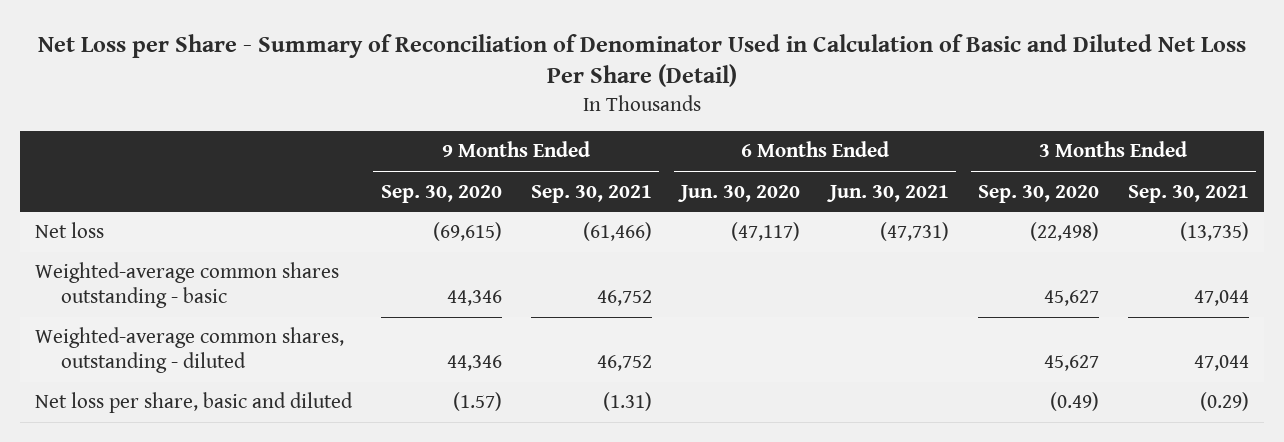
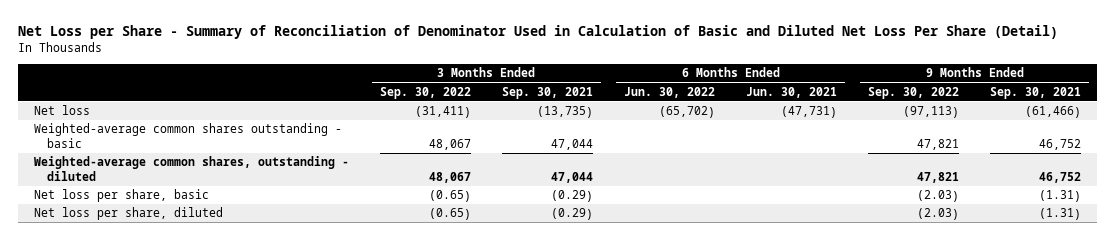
- | 9 Months Ended Sep. 30, 2020 | 9 Months Ended Sep. 30, 2021 | 6 Months Ended Jun. 30, 2020 | 6 Months Ended Jun. 30, 2021 | 3 Months Ended Sep. 30, 2020 | 3 Months Ended Sep. 30, 2021
+ | 3 Months Ended Sep. 30, 2022 | 3 Months Ended Sep. 30, 2021 | 6 Months Ended Jun. 30, 2022 | 6 Months Ended Jun. 30, 2021 | 9 Months Ended Sep. 30, 2022 | 9 Months Ended Sep. 30, 2021
- Net loss per share, basic and diluted | (1.57) | (1.31) | | | (0.49) | (0.29)
+ Net loss per share, basic | (0.65) | (0.29) | | | (2.03) | (1.31)
+ Net loss per share, diluted | (0.65) | (0.29) | | | (2.03) | (1.31)

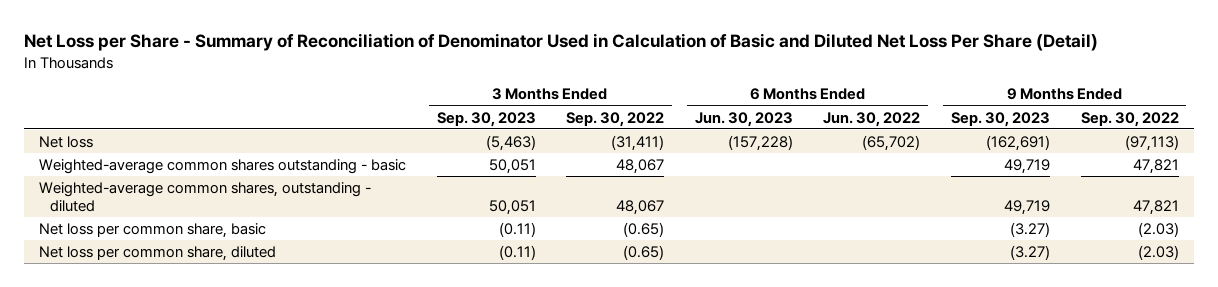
- | 3 Months Ended Sep. 30, 2022 | 3 Months Ended Sep. 30, 2021 | 6 Months Ended Jun. 30, 2022 | 6 Months Ended Jun. 30, 2021 | 9 Months Ended Sep. 30, 2022 | 9 Months Ended Sep. 30, 2021
+ | 3 Months Ended Sep. 30, 2023 | 3 Months Ended Sep. 30, 2022 | 6 Months Ended Jun. 30, 2023 | 6 Months Ended Jun. 30, 2022 | 9 Months Ended Sep. 30, 2023 | 9 Months Ended Sep. 30, 2022
- Net loss per share, basic | (0.65) | (0.29) | | | (2.03) | (1.31)
- Net loss per share, diluted | (0.65) | (0.29) | | | (2.03) | (1.31)
+ Net loss per common share, basic | (0.11) | (0.65) | | | (3.27) | (2.03)
+ Net loss per common share, diluted | (0.11) | (0.65) | | | (3.27) | (2.03)

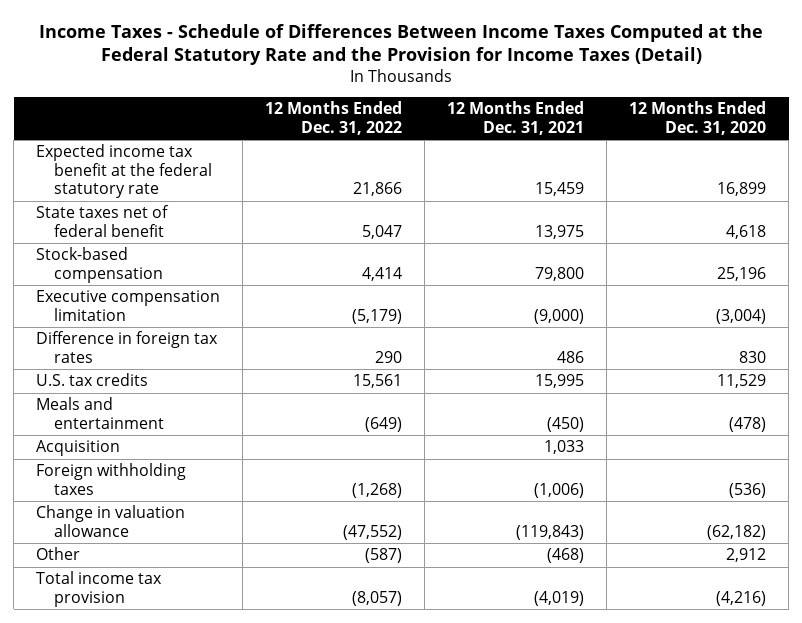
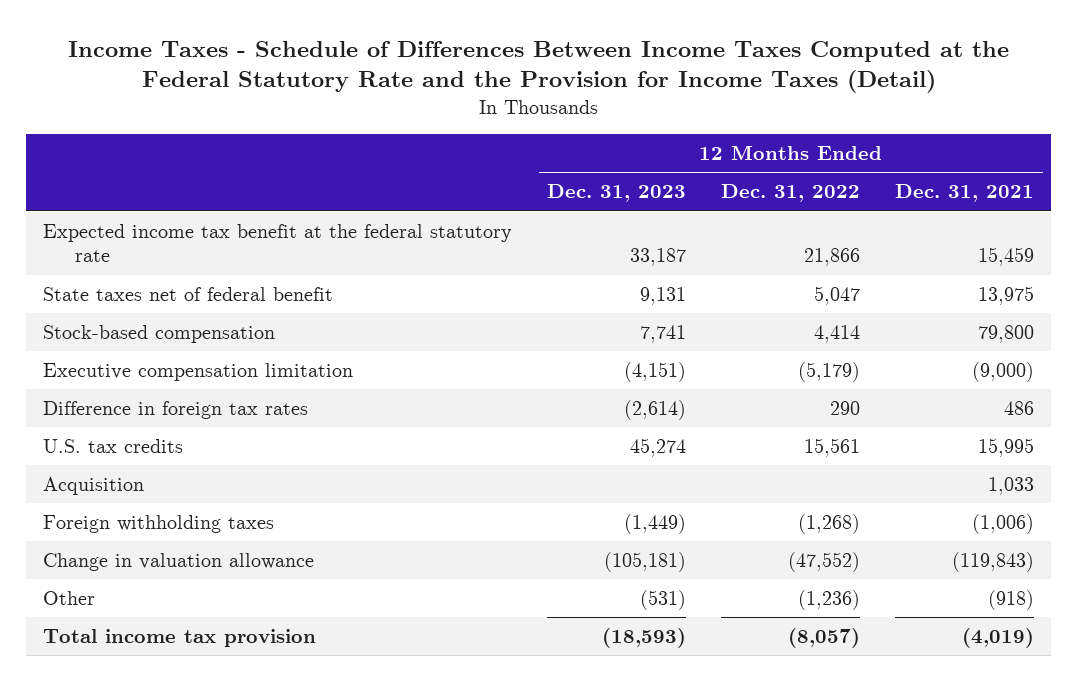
- | 12 Months Ended Dec. 31, 2022 | 12 Months Ended Dec. 31, 2021 | 12 Months Ended Dec. 31, 2020
+ | 12 Months Ended Dec. 31, 2023 | 12 Months Ended Dec. 31, 2022 | 12 Months Ended Dec. 31, 2021
- Meals and entertainment | (649) | (450) | (478)
- Other | (587) | (468) | 2,912
+ Other | (531) | (1,236) | (918)

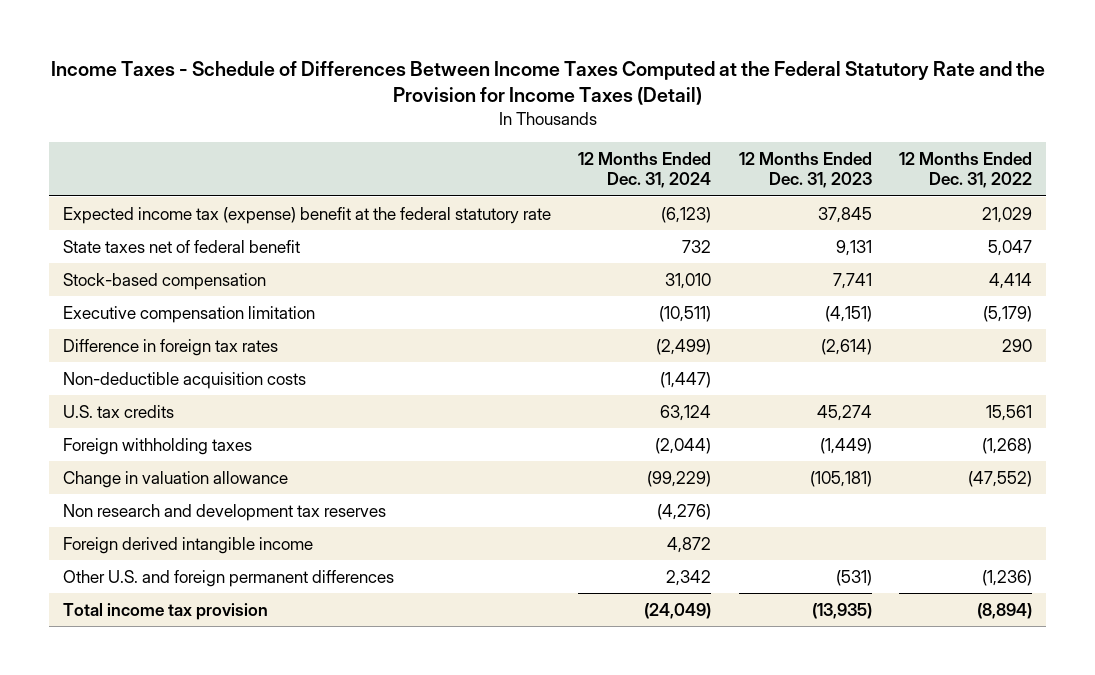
- | 12 Months Ended Dec. 31, 2023 | 12 Months Ended Dec. 31, 2022 | 12 Months Ended Dec. 31, 2021
+ | 12 Months Ended Dec. 31, 2024 | 12 Months Ended Dec. 31, 2023 | 12 Months Ended Dec. 31, 2022
- Expected income tax benefit at the federal statutory rate | 33,187 | 21,866 | 15,459
+ Expected income tax (expense) benefit at the federal statutory rate | (6,123) | 37,845 | 21,029
+ Non-deductible acquisition costs | (1,447) | |
- Acquisition | | | 1,033
- Other | (531) | (1,236) | (918)
- Total income tax provision | (18,593) | (8,057) | (4,019)
+ Non research and development tax reserves | (4,276) | |
+ Foreign derived intangible income | 4,872 | |
+ Other U.S. and foreign permanent differences | 2,342 | (531) | (1,236)
+ Total income tax provision | (24,049) | (13,935) | (8,894)

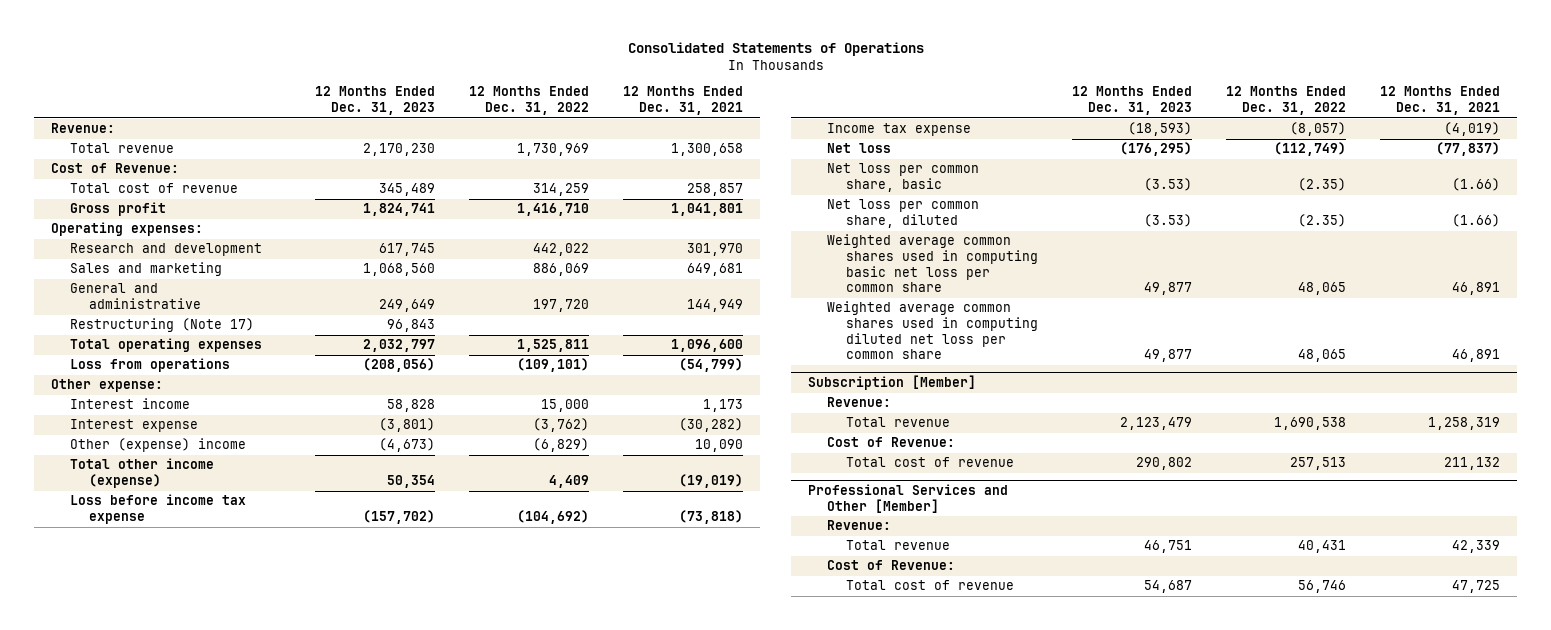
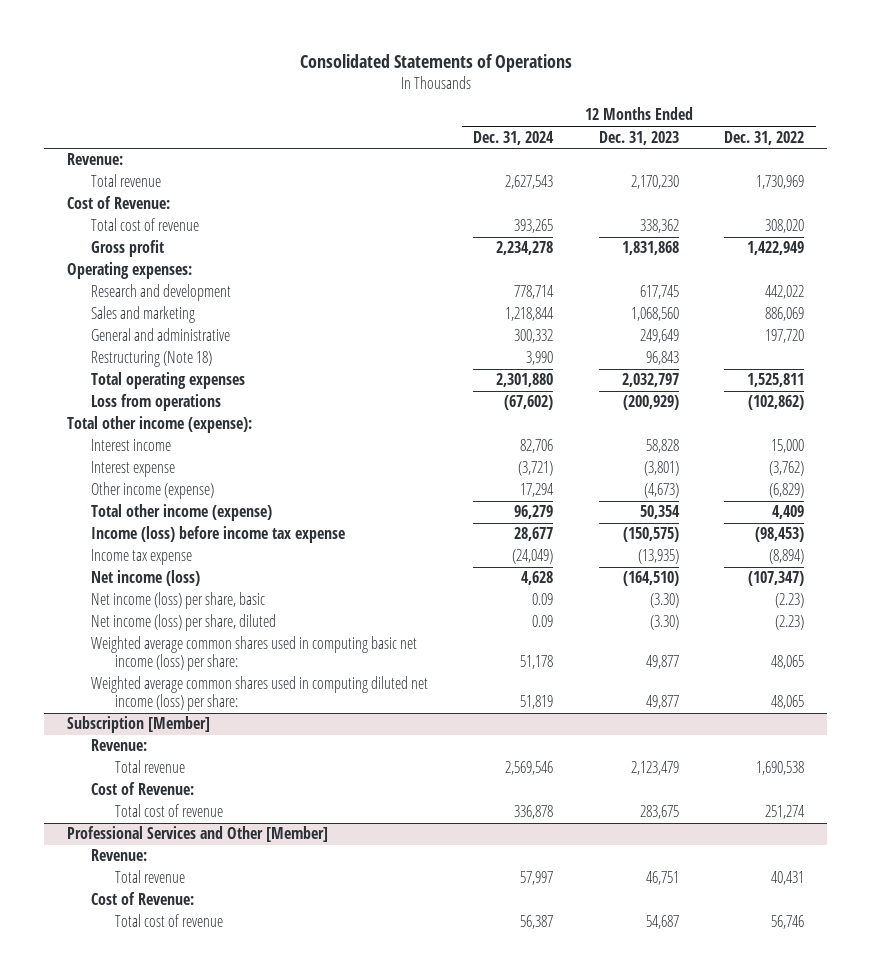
- | 12 Months Ended Dec. 31, 2023 | 12 Months Ended Dec. 31, 2022 | 12 Months Ended Dec. 31, 2021
+ | 12 Months Ended Dec. 31, 2024 | 12 Months Ended Dec. 31, 2023 | 12 Months Ended Dec. 31, 2022
- Total cost of revenue | 345,489 | 314,259 | 258,857
- Gross profit | 1,824,741 | 1,416,710 | 1,041,801
+ Total cost of revenue | 393,265 | 338,362 | 308,020
+ Gross profit | 2,234,278 | 1,831,868 | 1,422,949
- Restructuring (Note 17) | 96,843 | |
+ Restructuring (Note 18) | 3,990 | 96,843 |
- Loss from operations | (208,056) | (109,101) | (54,799)
- Other expense:
+ Loss from operations | (67,602) | (200,929) | (102,862)
+ Total other income (expense):
- Other (expense) income | (4,673) | (6,829) | 10,090
+ Other income (expense) | 17,294 | (4,673) | (6,829)
- Loss before income tax expense | (157,702) | (104,692) | (73,818)
- Income tax expense | (18,593) | (8,057) | (4,019)
- Net loss | (176,295) | (112,749) | (77,837)
- Net loss per common share, basic | (3.53) | (2.35) | (1.66)
- Net loss per common share, diluted | (3.53) | (2.35) | (1.66)
- Weighted average common shares used in computing basic net loss per common share | 49,877 | 48,065 | 46,891
- Weighted average common shares used in computing diluted net loss per common share | 49,877 | 48,065 | 46,891
+ Income (loss) before income tax expense | 28,677 | (150,575) | (98,453)
+ Income tax expense | (24,049) | (13,935) | (8,894)
+ Net income (loss) | 4,628 | (164,510) | (107,347)
+ Net income (loss) per share, basic | 0.09 | (3.30) | (2.23)
+ Net income (loss) per share, diluted | 0.09 | (3.30) | (2.23)
+ Weighted average common shares used in computing basic net income (loss) per share: | 51,178 | 49,877 | 48,065
+ Weighted average common shares used in computing diluted net income (loss) per share: | 51,819 | 49,877 | 48,065
@ Subscription [Member]
- Total cost of revenue | 290,802 | 257,513 | 211,132
+ Total cost of revenue | 336,878 | 283,675 | 251,274

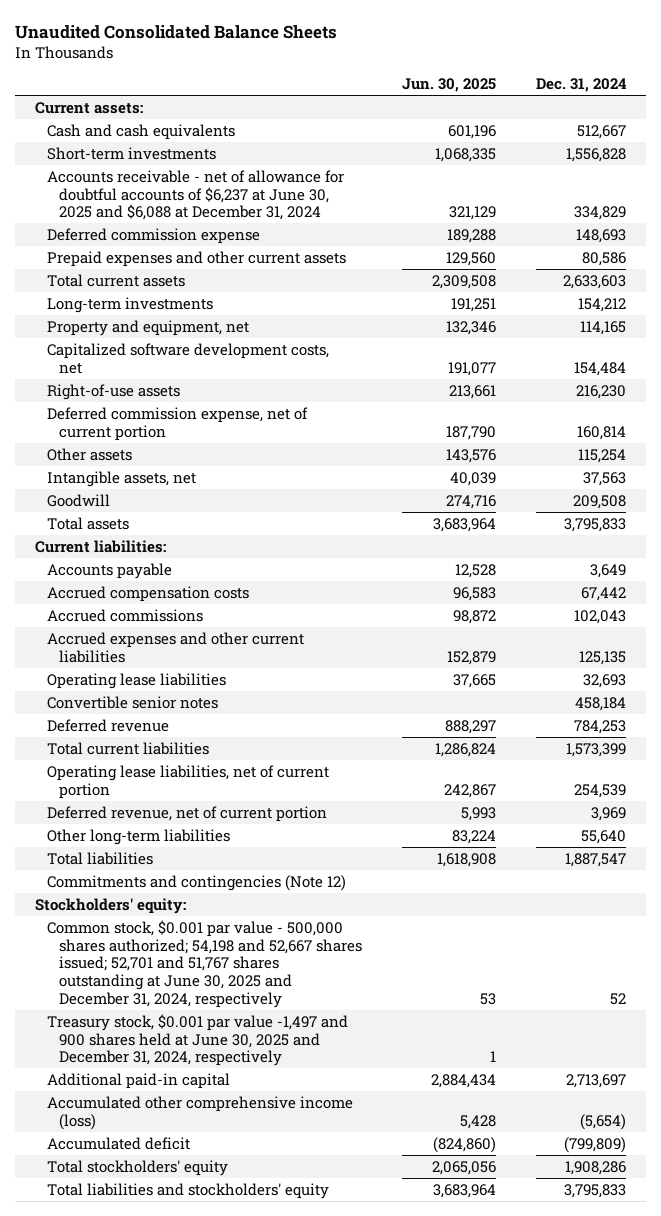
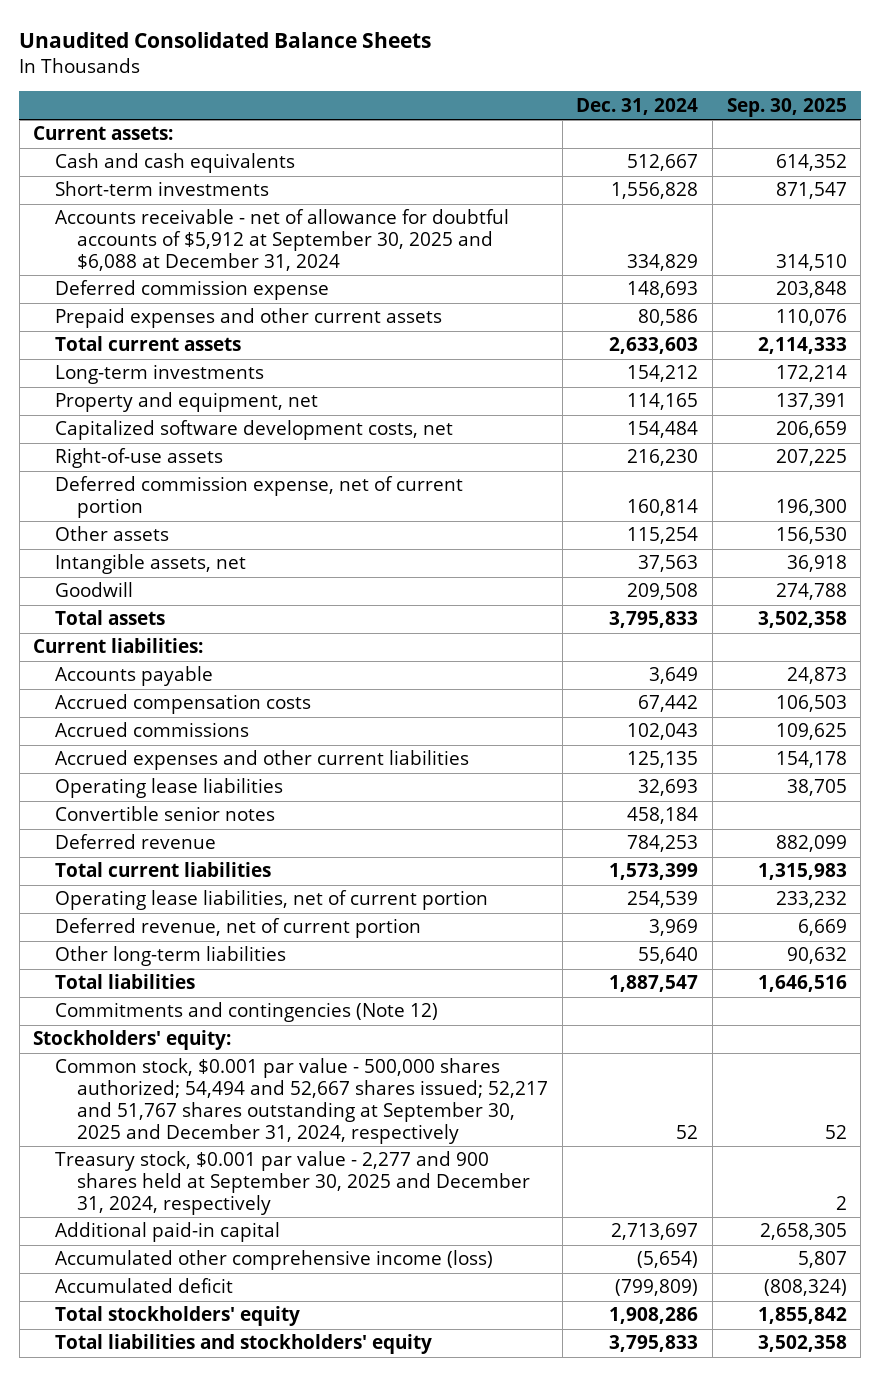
- | Jun. 30, 2025 | Dec. 31, 2024
+ | Dec. 31, 2024 | Sep. 30, 2025
- Accounts receivable - net of allowance for doubtful accounts of $6,237 at June 30, 2025 and $6,088 at December 31, 2024 | 321,129 | 334,829
+ Accounts receivable - net of allowance for doubtful accounts of $5,912 at September 30, 2025 and $6,088 at December 31, 2024 | 334,829 | 314,510
- Common stock, $0.001 par value - 500,000 shares authorized; 54,198 and 52,667 shares issued; 52,701 and 51,767 shares outstanding at June 30, 2025 and December 31, 2024, respectively | 53 | 52
- Treasury stock, $0.001 par value -1,497 and 900 shares held at June 30, 2025 and December 31, 2024, respectively | 1 |
+ Common stock, $0.001 par value - 500,000 shares authorized; 54,494 and 52,667 shares issued; 52,217 and 51,767 shares outstanding at September 30, 2025 and December 31, 2024, respectively | 52 | 52
+ Treasury stock, $0.001 par value - 2,277 and 900 shares held at September 30, 2025 and December 31, 2024, respectively | | 2

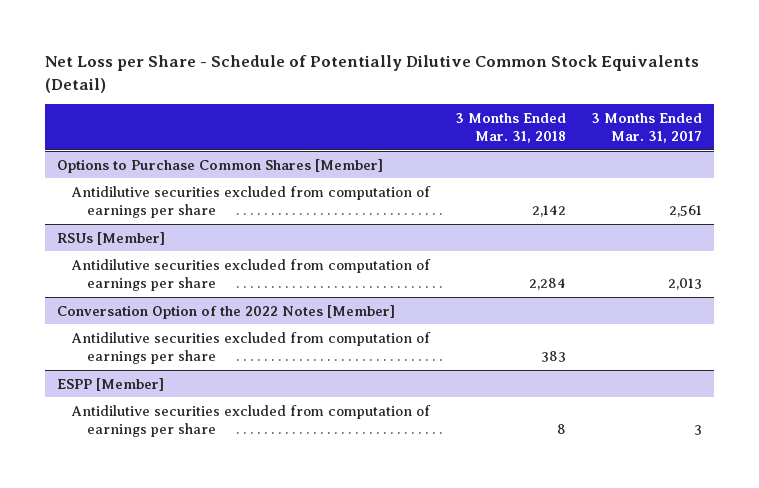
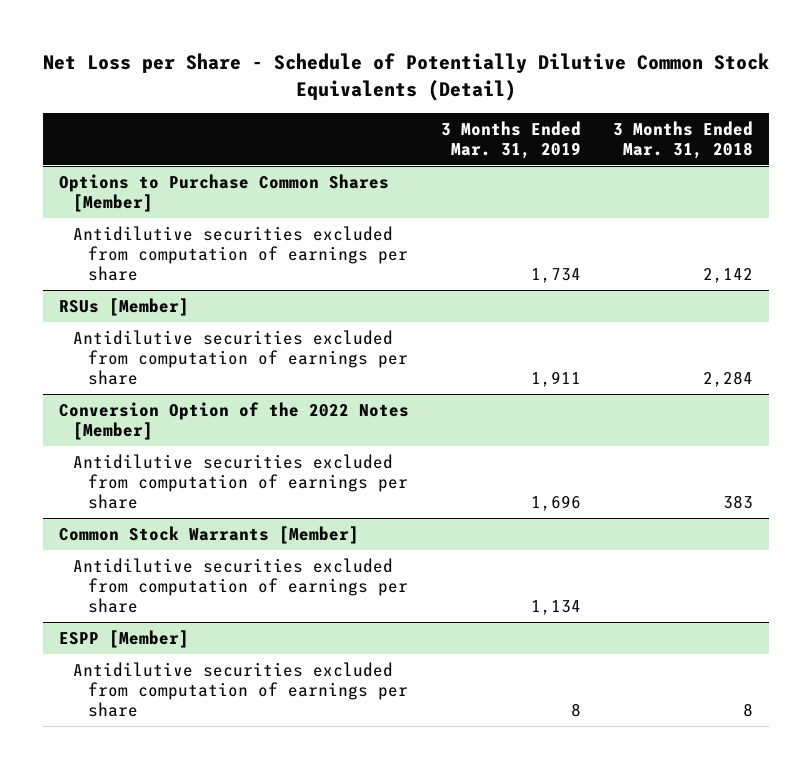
- | 3 Months Ended Mar. 31, 2018 | 3 Months Ended Mar. 31, 2017
+ | 3 Months Ended Mar. 31, 2019 | 3 Months Ended Mar. 31, 2018
- Conversation Option of the 2022 Notes [Member]
+ Conversion Option of the 2022 Notes [Member]
+ Common Stock Warrants [Member]
+ Antidilutive securities excluded from computation of earnings per share | 1,134 |

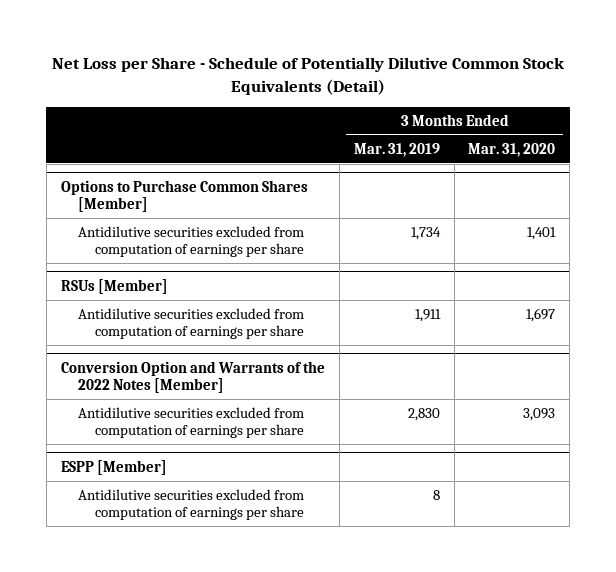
- | 3 Months Ended Mar. 31, 2019 | 3 Months Ended Mar. 31, 2018
+ | 3 Months Ended Mar. 31, 2019 | 3 Months Ended Mar. 31, 2020
- Conversion Option of the 2022 Notes [Member]
- Antidilutive securities excluded from computation of earnings per share | 1,696 | 383
- Common Stock Warrants [Member]
- Antidilutive securities excluded from computation of earnings per share | 1,134 |
+ Conversion Option and Warrants of the 2022 Notes [Member]
+ Antidilutive securities excluded from computation of earnings per share | 2,830 | 3,093

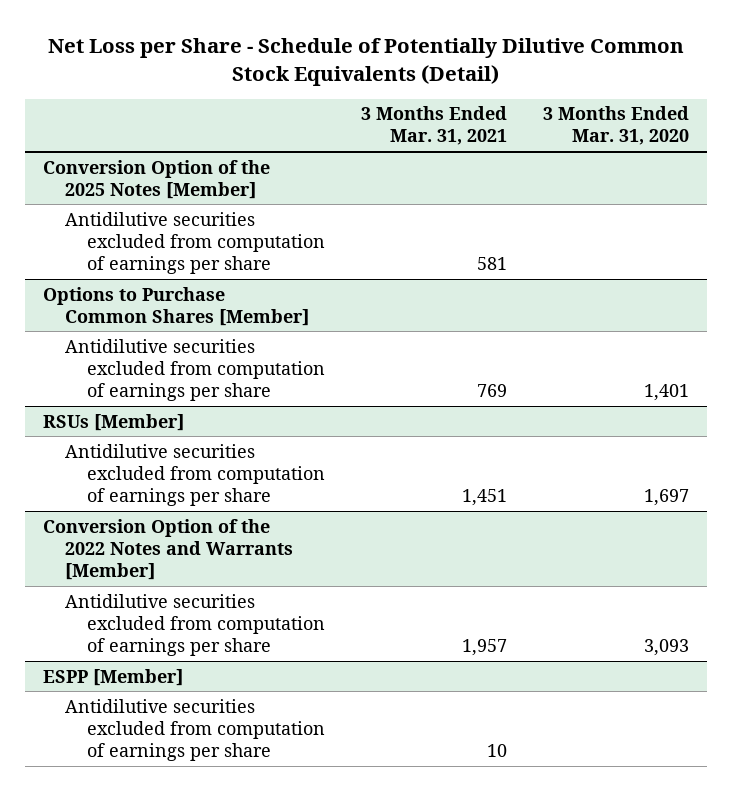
- | 3 Months Ended Mar. 31, 2019 | 3 Months Ended Mar. 31, 2020
+ | 3 Months Ended Mar. 31, 2021 | 3 Months Ended Mar. 31, 2020
+ Conversion Option of the 2025 Notes [Member]
+ Antidilutive securities excluded from computation of earnings per share | 581 |
- Conversion Option and Warrants of the 2022 Notes [Member]
+ Conversion Option of the 2022 Notes and Warrants [Member]

